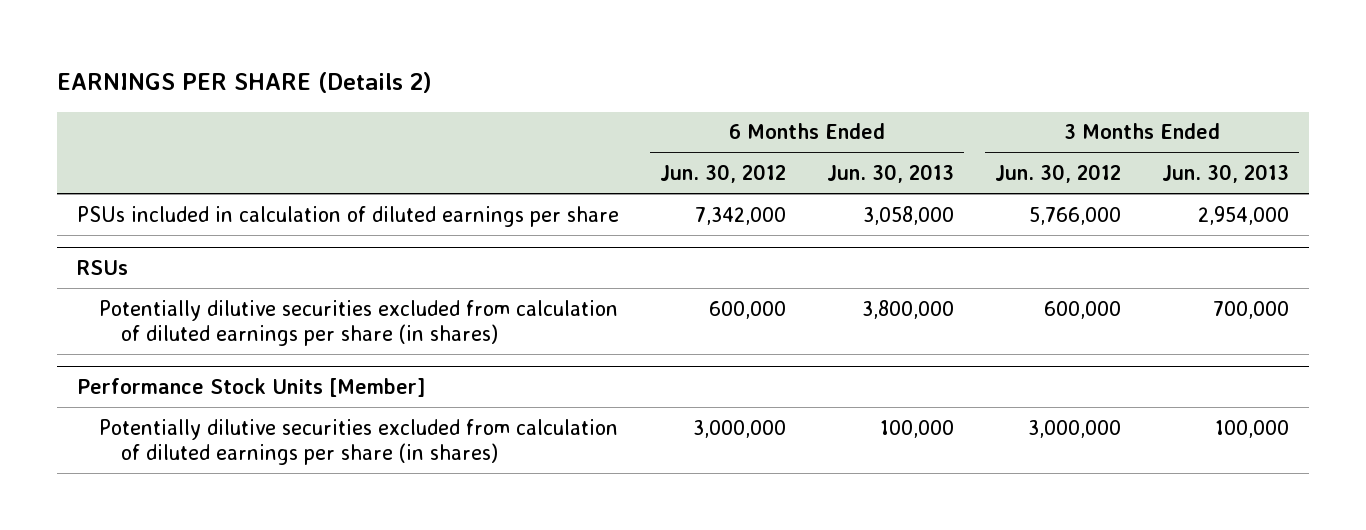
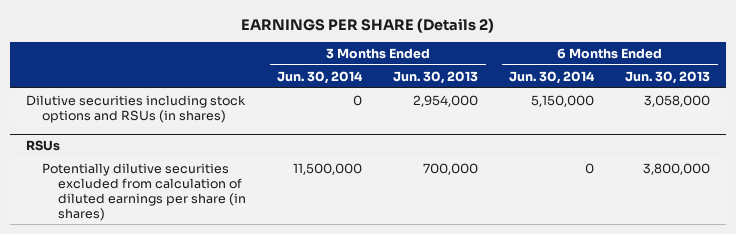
- | 6 Months Ended Jun. 30, 2012 | 6 Months Ended Jun. 30, 2013 | 3 Months Ended Jun. 30, 2012 | 3 Months Ended Jun. 30, 2013
+ | 3 Months Ended Jun. 30, 2014 | 3 Months Ended Jun. 30, 2013 | 6 Months Ended Jun. 30, 2014 | 6 Months Ended Jun. 30, 2013
- PSUs included in calculation of diluted earnings per share | 7,342,000 | 3,058,000 | 5,766,000 | 2,954,000
+ Dilutive securities including stock options and RSUs (in shares) | 0 | 2,954,000 | 5,150,000 | 3,058,000
- Performance Stock Units [Member]
- Potentially dilutive securities excluded from calculation of diluted earnings per share (in shares) | 3,000,000 | 100,000 | 3,000,000 | 100,000

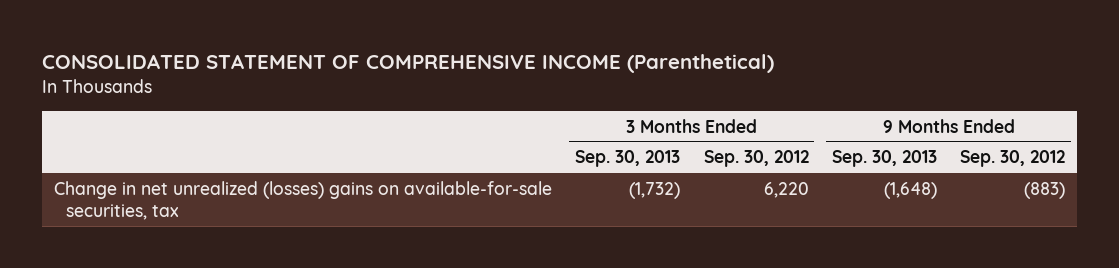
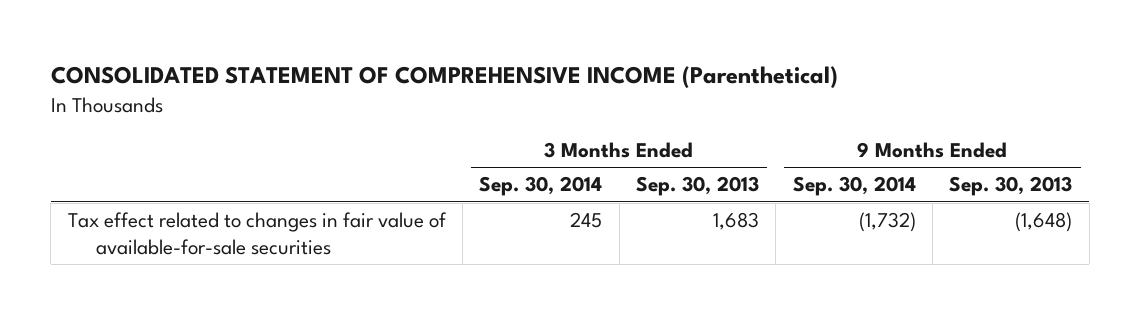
- | 3 Months Ended Sep. 30, 2013 | 3 Months Ended Sep. 30, 2012 | 9 Months Ended Sep. 30, 2013 | 9 Months Ended Sep. 30, 2012
+ | 3 Months Ended Sep. 30, 2014 | 3 Months Ended Sep. 30, 2013 | 9 Months Ended Sep. 30, 2014 | 9 Months Ended Sep. 30, 2013
- Change in net unrealized (losses) gains on available-for-sale securities, tax | (1,732) | 6,220 | (1,648) | (883)
+ Tax effect related to changes in fair value of available-for-sale securities | 245 | 1,683 | (1,732) | (1,648)

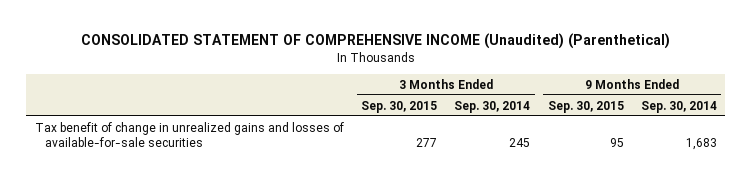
- CONSOLIDATED STATEMENT OF COMPREHENSIVE INCOME (Parenthetical)
+ CONSOLIDATED STATEMENT OF COMPREHENSIVE INCOME (Unaudited) (Parenthetical)
- | 3 Months Ended Sep. 30, 2014 | 3 Months Ended Sep. 30, 2013 | 9 Months Ended Sep. 30, 2014 | 9 Months Ended Sep. 30, 2013
+ | 3 Months Ended Sep. 30, 2015 | 3 Months Ended Sep. 30, 2014 | 9 Months Ended Sep. 30, 2015 | 9 Months Ended Sep. 30, 2014
- Tax effect related to changes in fair value of available-for-sale securities | 245 | 1,683 | (1,732) | (1,648)
+ Tax benefit of change in unrealized gains and losses of available-for-sale securities | 277 | 245 | 95 | 1,683

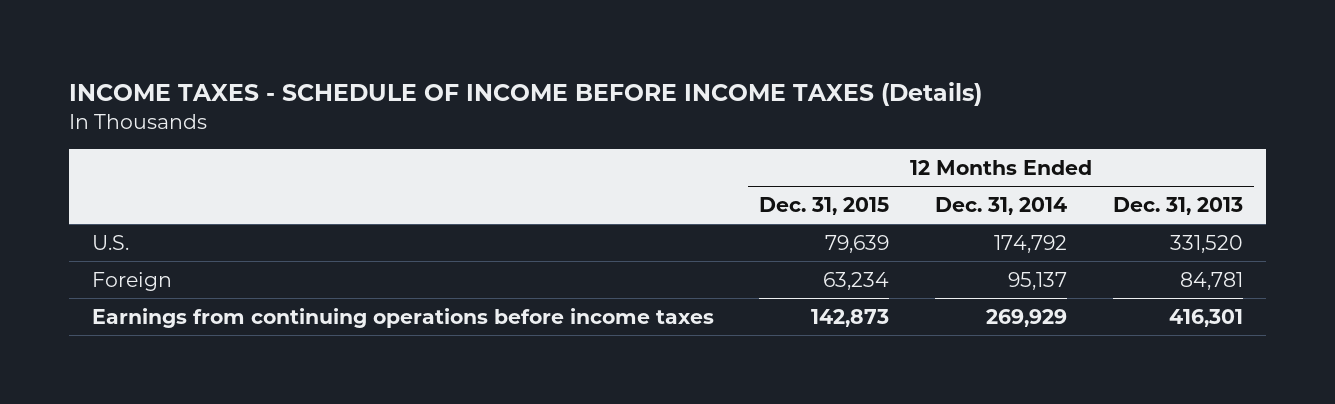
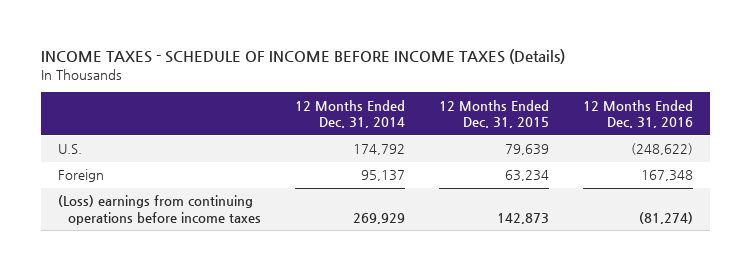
- | 12 Months Ended Dec. 31, 2015 | 12 Months Ended Dec. 31, 2014 | 12 Months Ended Dec. 31, 2013
+ | 12 Months Ended Dec. 31, 2014 | 12 Months Ended Dec. 31, 2015 | 12 Months Ended Dec. 31, 2016
- Earnings from continuing operations before income taxes | 142,873 | 269,929 | 416,301
+ (Loss) earnings from continuing operations before income taxes | 269,929 | 142,873 | (81,274)

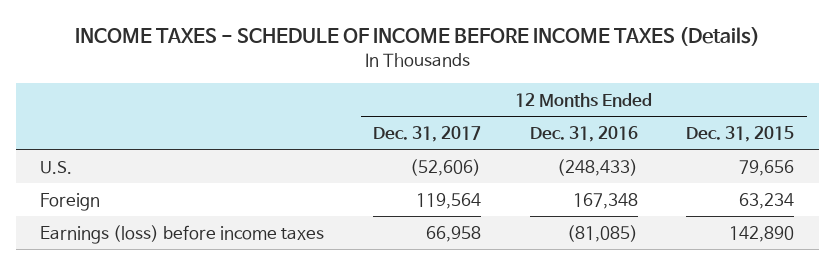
- | 12 Months Ended Dec. 31, 2014 | 12 Months Ended Dec. 31, 2015 | 12 Months Ended Dec. 31, 2016
+ | 12 Months Ended Dec. 31, 2017 | 12 Months Ended Dec. 31, 2016 | 12 Months Ended Dec. 31, 2015
- U.S. | 174,792 | 79,639 | (248,622)
+ U.S. | (52,606) | (248,433) | 79,656
- (Loss) earnings from continuing operations before income taxes | 269,929 | 142,873 | (81,274)
+ Earnings (loss) before income taxes | 66,958 | (81,085) | 142,890

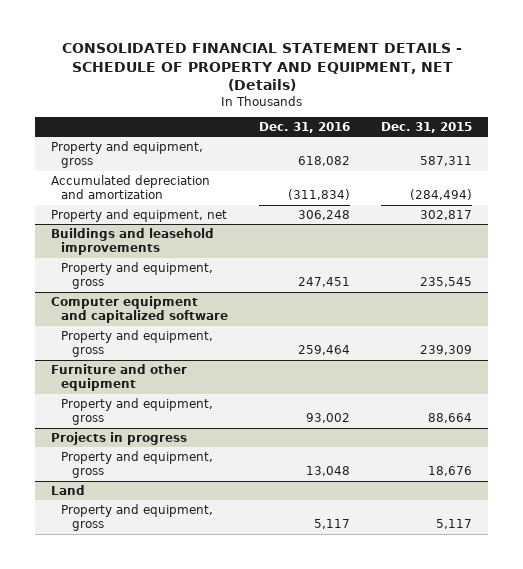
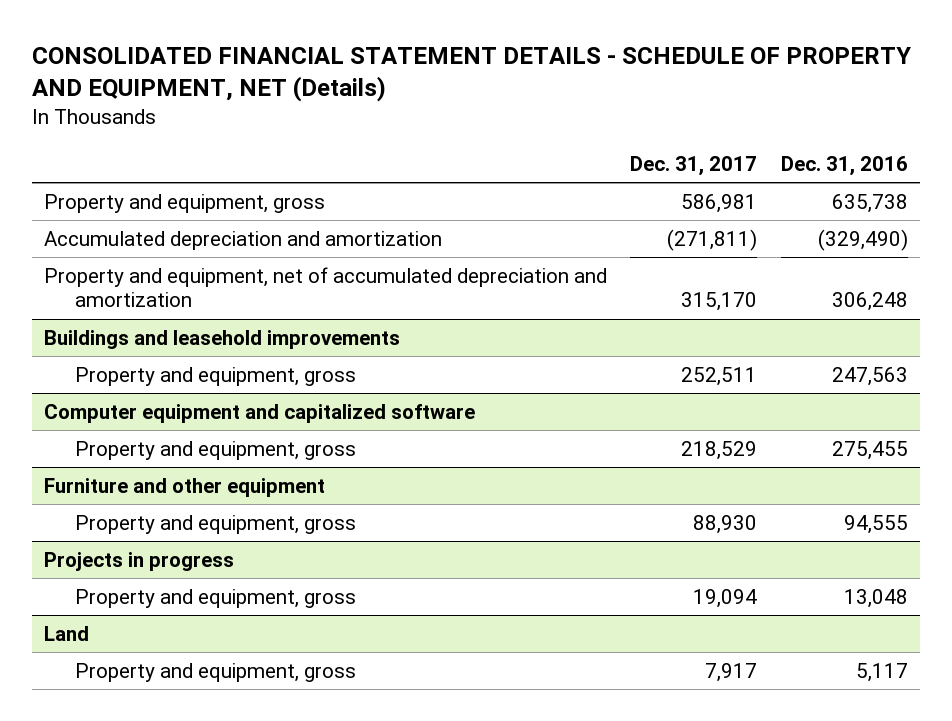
- | Dec. 31, 2016 | Dec. 31, 2015
+ | Dec. 31, 2017 | Dec. 31, 2016
- Property and equipment, gross | 618,082 | 587,311
- Accumulated depreciation and amortization | (311,834) | (284,494)
- Property and equipment, net | 306,248 | 302,817
+ Property and equipment, gross | 586,981 | 635,738
+ Accumulated depreciation and amortization | (271,811) | (329,490)
+ Property and equipment, net of accumulated depreciation and amortization | 315,170 | 306,248
@ Buildings and leasehold improvements
- Property and equipment, gross | 247,451 | 235,545
+ Property and equipment, gross | 252,511 | 247,563
@ Computer equipment and capitalized software
- Property and equipment, gross | 259,464 | 239,309
+ Property and equipment, gross | 218,529 | 275,455
@ Furniture and other equipment
- Property and equipment, gross | 93,002 | 88,664
+ Property and equipment, gross | 88,930 | 94,555

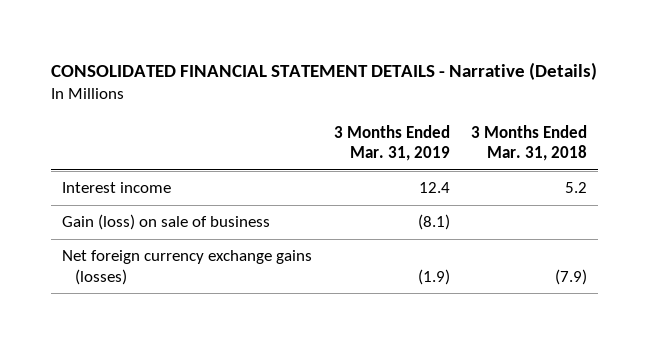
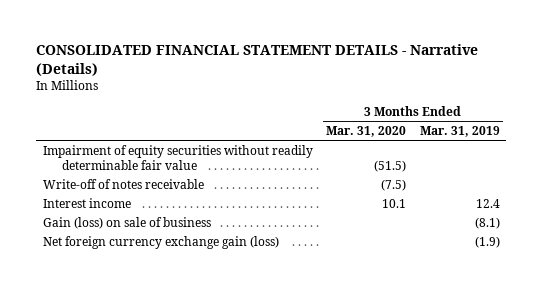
- | 3 Months Ended Mar. 31, 2019 | 3 Months Ended Mar. 31, 2018
+ | 3 Months Ended Mar. 31, 2020 | 3 Months Ended Mar. 31, 2019
+ Impairment of equity securities without readily determinable fair value | (51.5) |
+ Write-off of notes receivable | (7.5) |
- Net foreign currency exchange gains (losses) | (1.9) | (7.9)
+ Net foreign currency exchange gain (loss) | | (1.9)

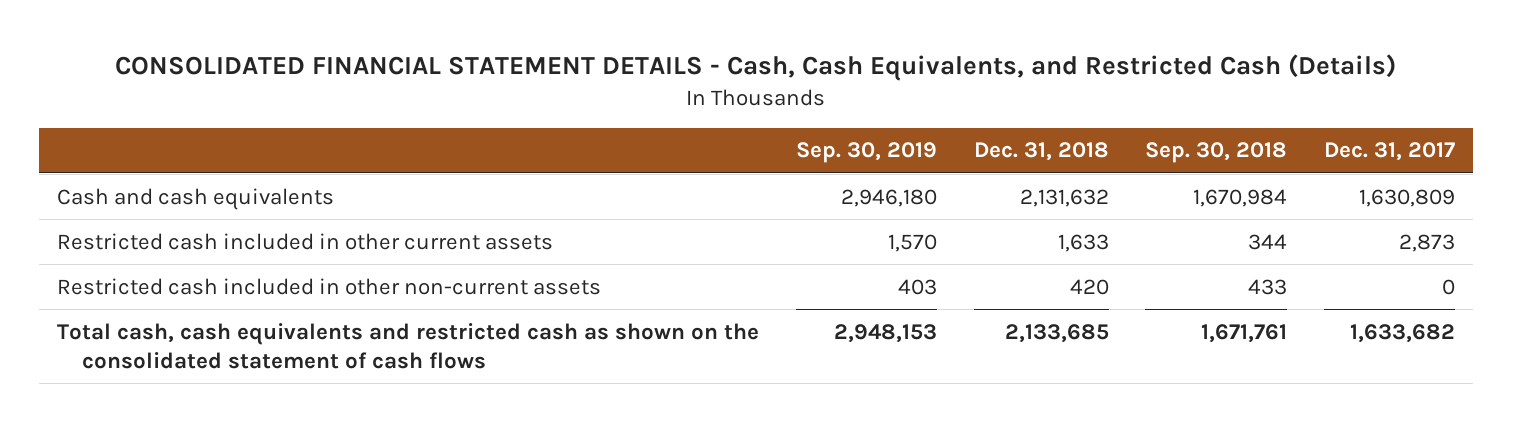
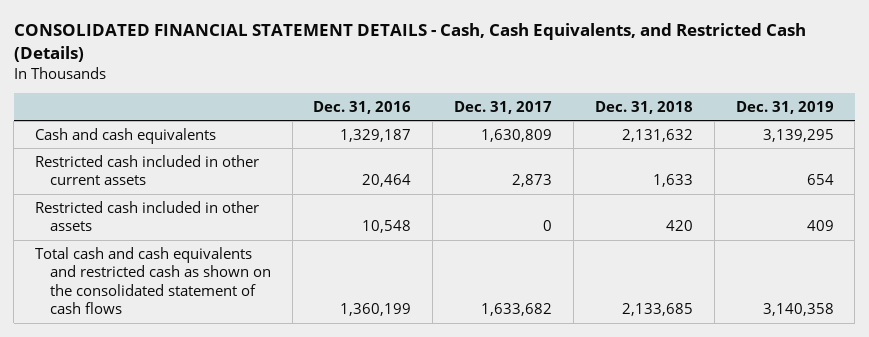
- | Sep. 30, 2019 | Dec. 31, 2018 | Sep. 30, 2018 | Dec. 31, 2017
+ | Dec. 31, 2016 | Dec. 31, 2017 | Dec. 31, 2018 | Dec. 31, 2019
- Restricted cash included in other non-current assets | 403 | 420 | 433 | 0
- Total cash, cash equivalents and restricted cash as shown on the consolidated statement of cash flows | 2,948,153 | 2,133,685 | 1,671,761 | 1,633,682
+ Restricted cash included in other assets | 10,548 | 0 | 420 | 409
+ Total cash and cash equivalents and restricted cash as shown on the consolidated statement of cash flows | 1,360,199 | 1,633,682 | 2,133,685 | 3,140,358

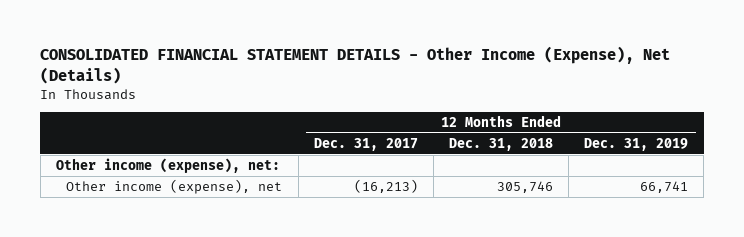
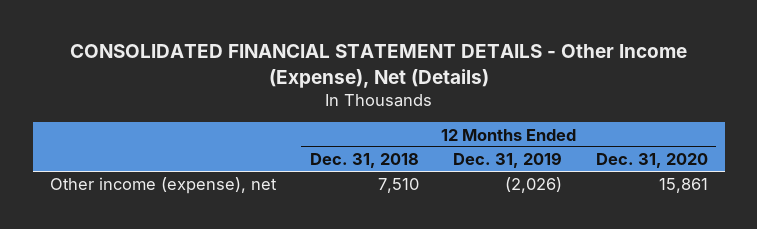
- | 12 Months Ended Dec. 31, 2017 | 12 Months Ended Dec. 31, 2018 | 12 Months Ended Dec. 31, 2019
+ | 12 Months Ended Dec. 31, 2018 | 12 Months Ended Dec. 31, 2019 | 12 Months Ended Dec. 31, 2020
- Other income (expense), net:
- Other income (expense), net | (16,213) | 305,746 | 66,741
+ Other income (expense), net | 7,510 | (2,026) | 15,861

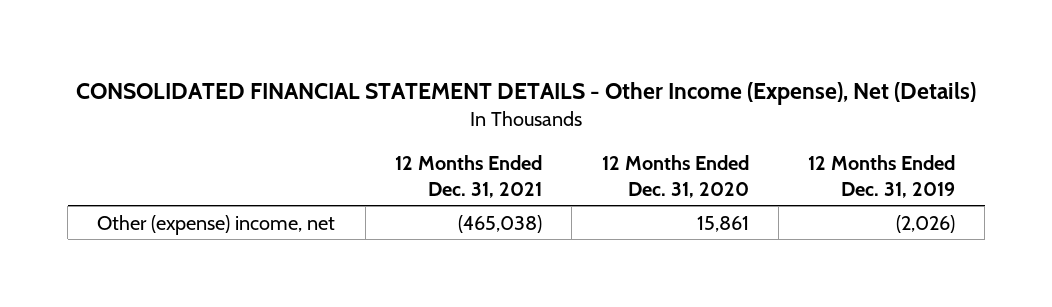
- | 12 Months Ended Dec. 31, 2018 | 12 Months Ended Dec. 31, 2019 | 12 Months Ended Dec. 31, 2020
+ | 12 Months Ended Dec. 31, 2021 | 12 Months Ended Dec. 31, 2020 | 12 Months Ended Dec. 31, 2019
- Other income (expense), net | 7,510 | (2,026) | 15,861
+ Other (expense) income, net | (465,038) | 15,861 | (2,026)

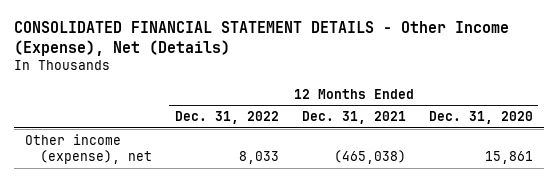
- | 12 Months Ended Dec. 31, 2021 | 12 Months Ended Dec. 31, 2020 | 12 Months Ended Dec. 31, 2019
+ | 12 Months Ended Dec. 31, 2022 | 12 Months Ended Dec. 31, 2021 | 12 Months Ended Dec. 31, 2020
- Other (expense) income, net | (465,038) | 15,861 | (2,026)
+ Other income (expense), net | 8,033 | (465,038) | 15,861

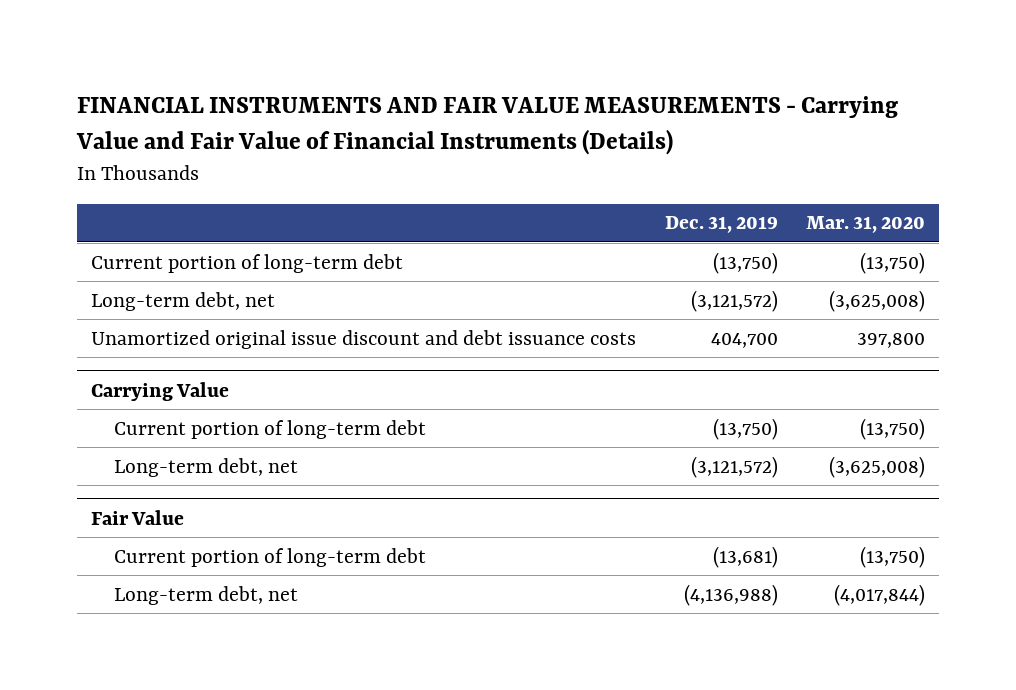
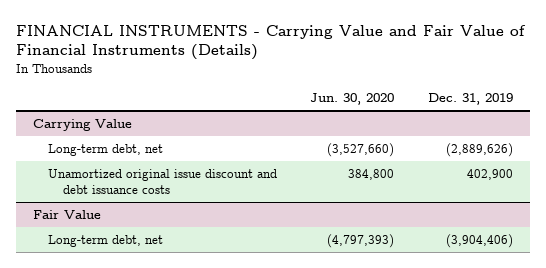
- FINANCIAL INSTRUMENTS AND FAIR VALUE MEASUREMENTS - Carrying Value and Fair Value of Financial Instruments (Details)
+ FINANCIAL INSTRUMENTS - Carrying Value and Fair Value of Financial Instruments (Details)
- | Dec. 31, 2019 | Mar. 31, 2020
+ | Jun. 30, 2020 | Dec. 31, 2019
- Current portion of long-term debt | (13,750) | (13,750)
- Long-term debt, net | (3,121,572) | (3,625,008)
- Unamortized original issue discount and debt issuance costs | 404,700 | 397,800
@ Carrying Value
- Current portion of long-term debt | (13,750) | (13,750)
- Long-term debt, net | (3,121,572) | (3,625,008)
+ Long-term debt, net | (3,527,660) | (2,889,626)
+ Unamortized original issue discount and debt issuance costs | 384,800 | 402,900
@ Fair Value
- Current portion of long-term debt | (13,681) | (13,750)
- Long-term debt, net | (4,136,988) | (4,017,844)
+ Long-term debt, net | (4,797,393) | (3,904,406)

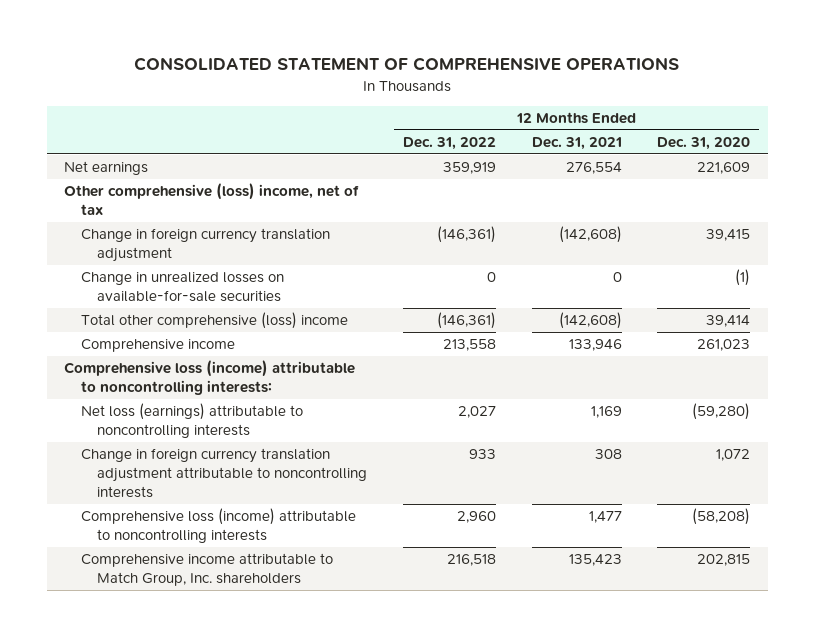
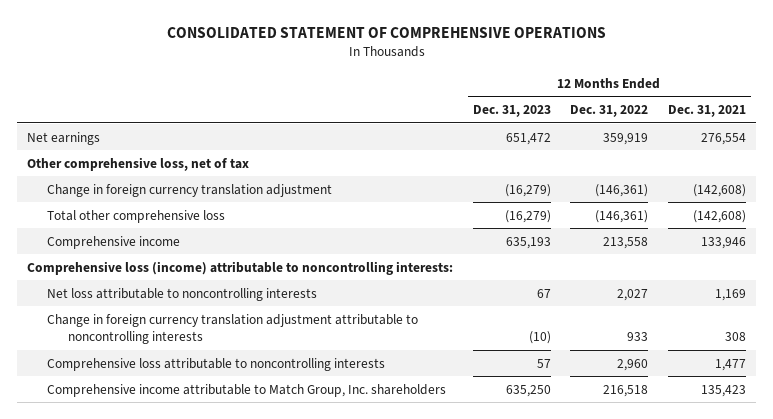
- | 12 Months Ended Dec. 31, 2022 | 12 Months Ended Dec. 31, 2021 | 12 Months Ended Dec. 31, 2020
+ | 12 Months Ended Dec. 31, 2023 | 12 Months Ended Dec. 31, 2022 | 12 Months Ended Dec. 31, 2021
- Other comprehensive (loss) income, net of tax
+ Other comprehensive loss, net of tax
- Change in unrealized losses on available-for-sale securities | 0 | 0 | (1)
- Total other comprehensive (loss) income | (146,361) | (142,608) | 39,414
+ Total other comprehensive loss | (16,279) | (146,361) | (142,608)
- Net loss (earnings) attributable to noncontrolling interests | 2,027 | 1,169 | (59,280)
+ Net loss attributable to noncontrolling interests | 67 | 2,027 | 1,169
- Comprehensive loss (income) attributable to noncontrolling interests | 2,960 | 1,477 | (58,208)
+ Comprehensive loss attributable to noncontrolling interests | 57 | 2,960 | 1,477

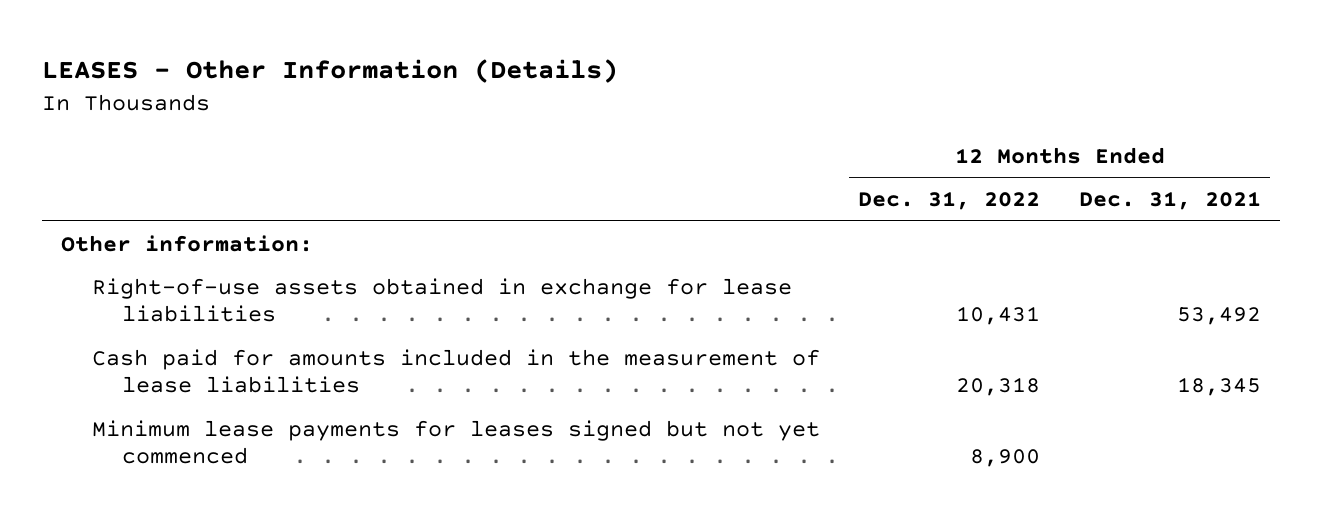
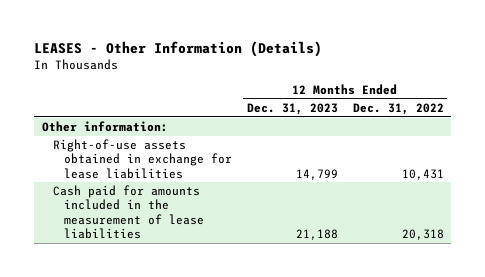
- | 12 Months Ended Dec. 31, 2022 | 12 Months Ended Dec. 31, 2021
+ | 12 Months Ended Dec. 31, 2023 | 12 Months Ended Dec. 31, 2022
- Minimum lease payments for leases signed but not yet commenced | 8,900 |

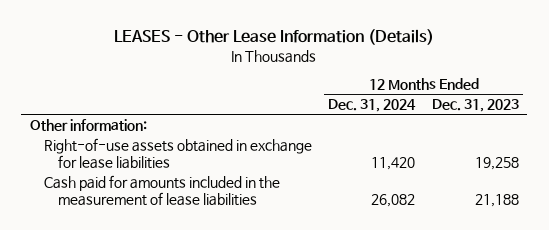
- LEASES - Other Information (Details)
+ LEASES - Other Lease Information (Details)
- | 12 Months Ended Dec. 31, 2023 | 12 Months Ended Dec. 31, 2022
+ | 12 Months Ended Dec. 31, 2024 | 12 Months Ended Dec. 31, 2023
- Right-of-use assets obtained in exchange for lease liabilities | 14,799 | 10,431
+ Right-of-use assets obtained in exchange for lease liabilities | 11,420 | 19,258

